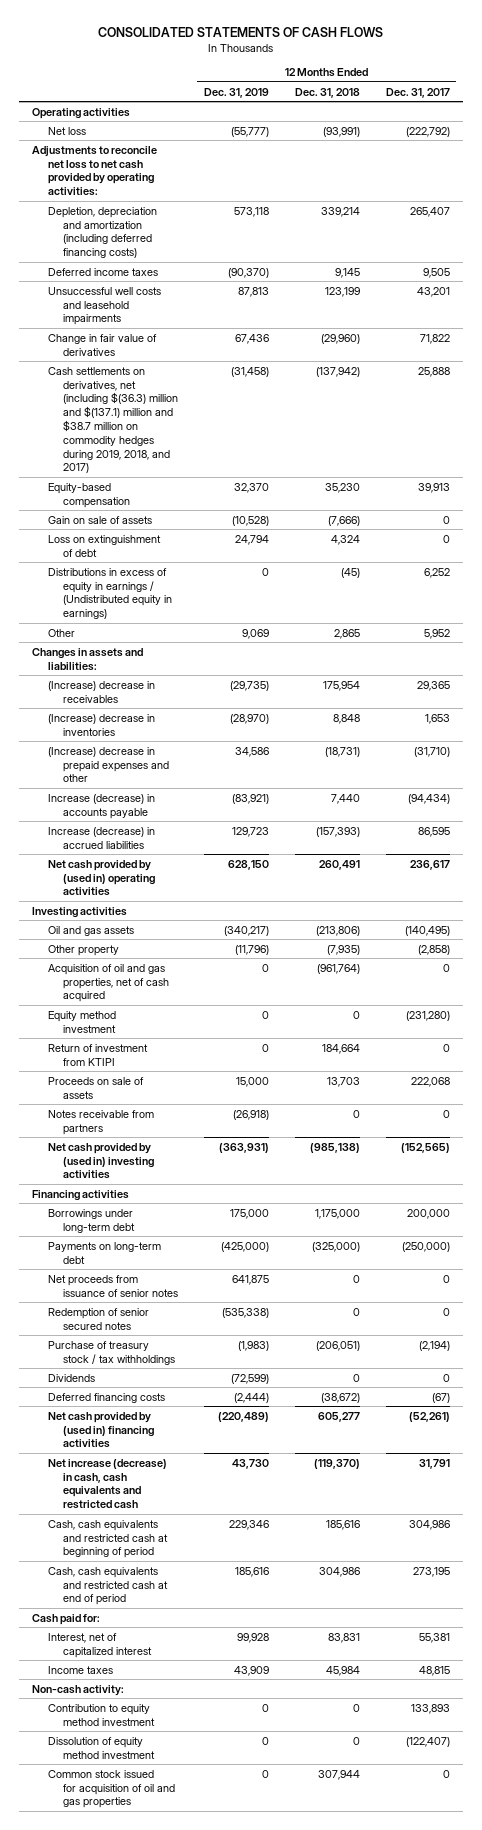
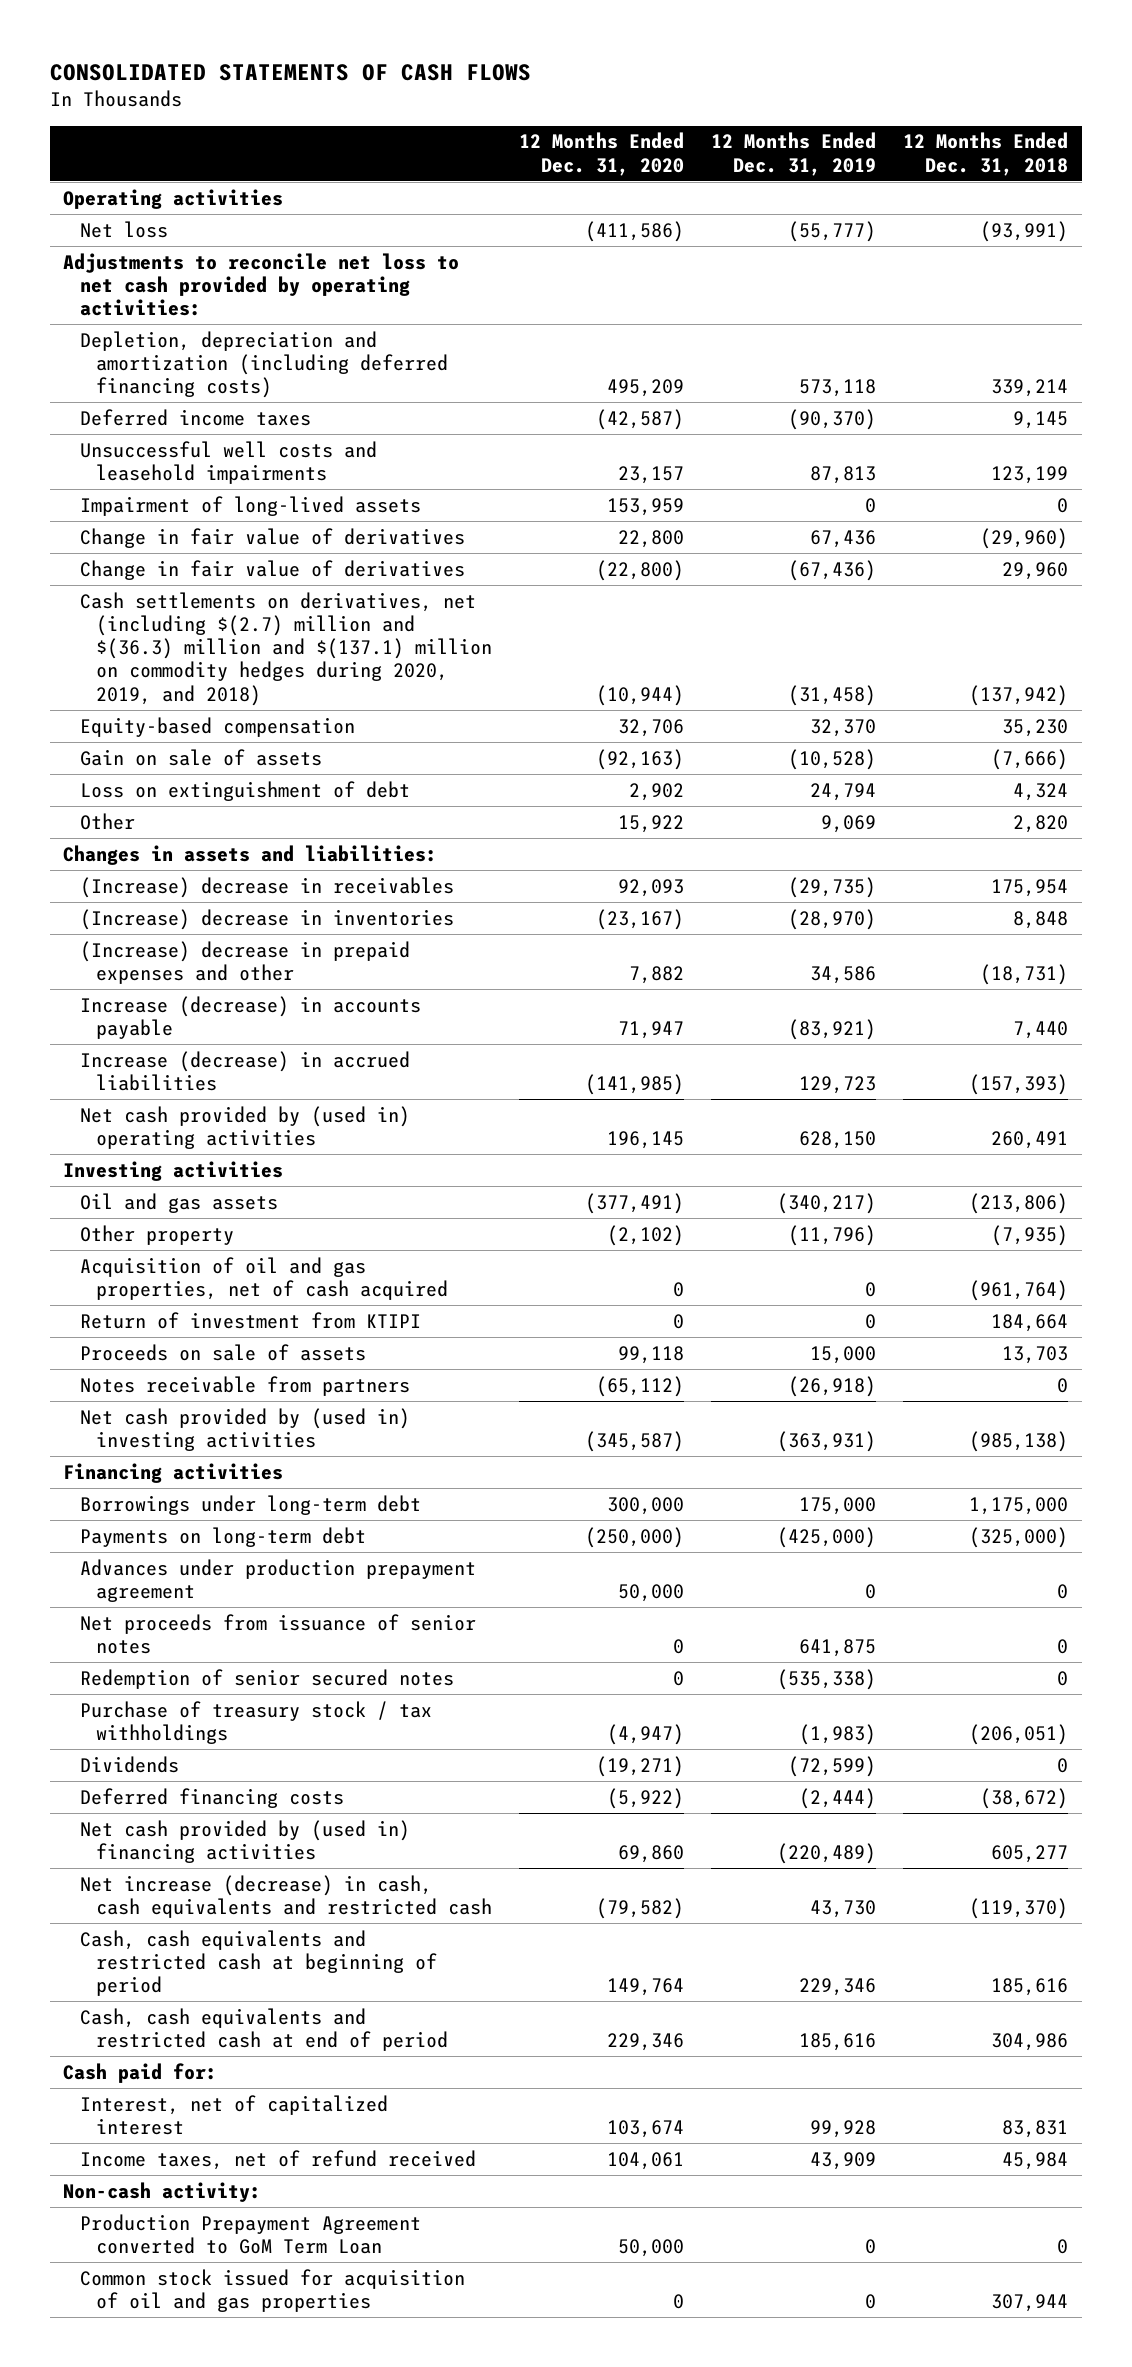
- | 12 Months Ended Dec. 31, 2019 | 12 Months Ended Dec. 31, 2018 | 12 Months Ended Dec. 31, 2017
+ | 12 Months Ended Dec. 31, 2020 | 12 Months Ended Dec. 31, 2019 | 12 Months Ended Dec. 31, 2018
+ Impairment of long-lived assets | 153,959 | 0 | 0
- Cash settlements on derivatives, net (including $(36.3) million and $(137.1) million and $38.7 million on commodity hedges during 2019, 2018, and 2017) | (31,458) | (137,942) | 25,888
+ Change in fair value of derivatives | (22,800) | (67,436) | 29,960
+ Cash settlements on derivatives, net (including $(2.7) million and $(36.3) million and $(137.1) million on commodity hedges during 2020, 2019, and 2018) | (10,944) | (31,458) | (137,942)
- Distributions in excess of equity in earnings / (Undistributed equity in earnings) | 0 | (45) | 6,252
- Other | 9,069 | 2,865 | 5,952
+ Other | 15,922 | 9,069 | 2,820
- Equity method investment | 0 | 0 | (231,280)
+ Advances under production prepayment agreement | 50,000 | 0 | 0
- Income taxes | 43,909 | 45,984 | 48,815
+ Income taxes, net of refund received | 104,061 | 43,909 | 45,984
- Contribution to equity method investment | 0 | 0 | 133,893
- Dissolution of equity method investment | 0 | 0 | (122,407)
+ Production Prepayment Agreement converted to GoM Term Loan | 50,000 | 0 | 0

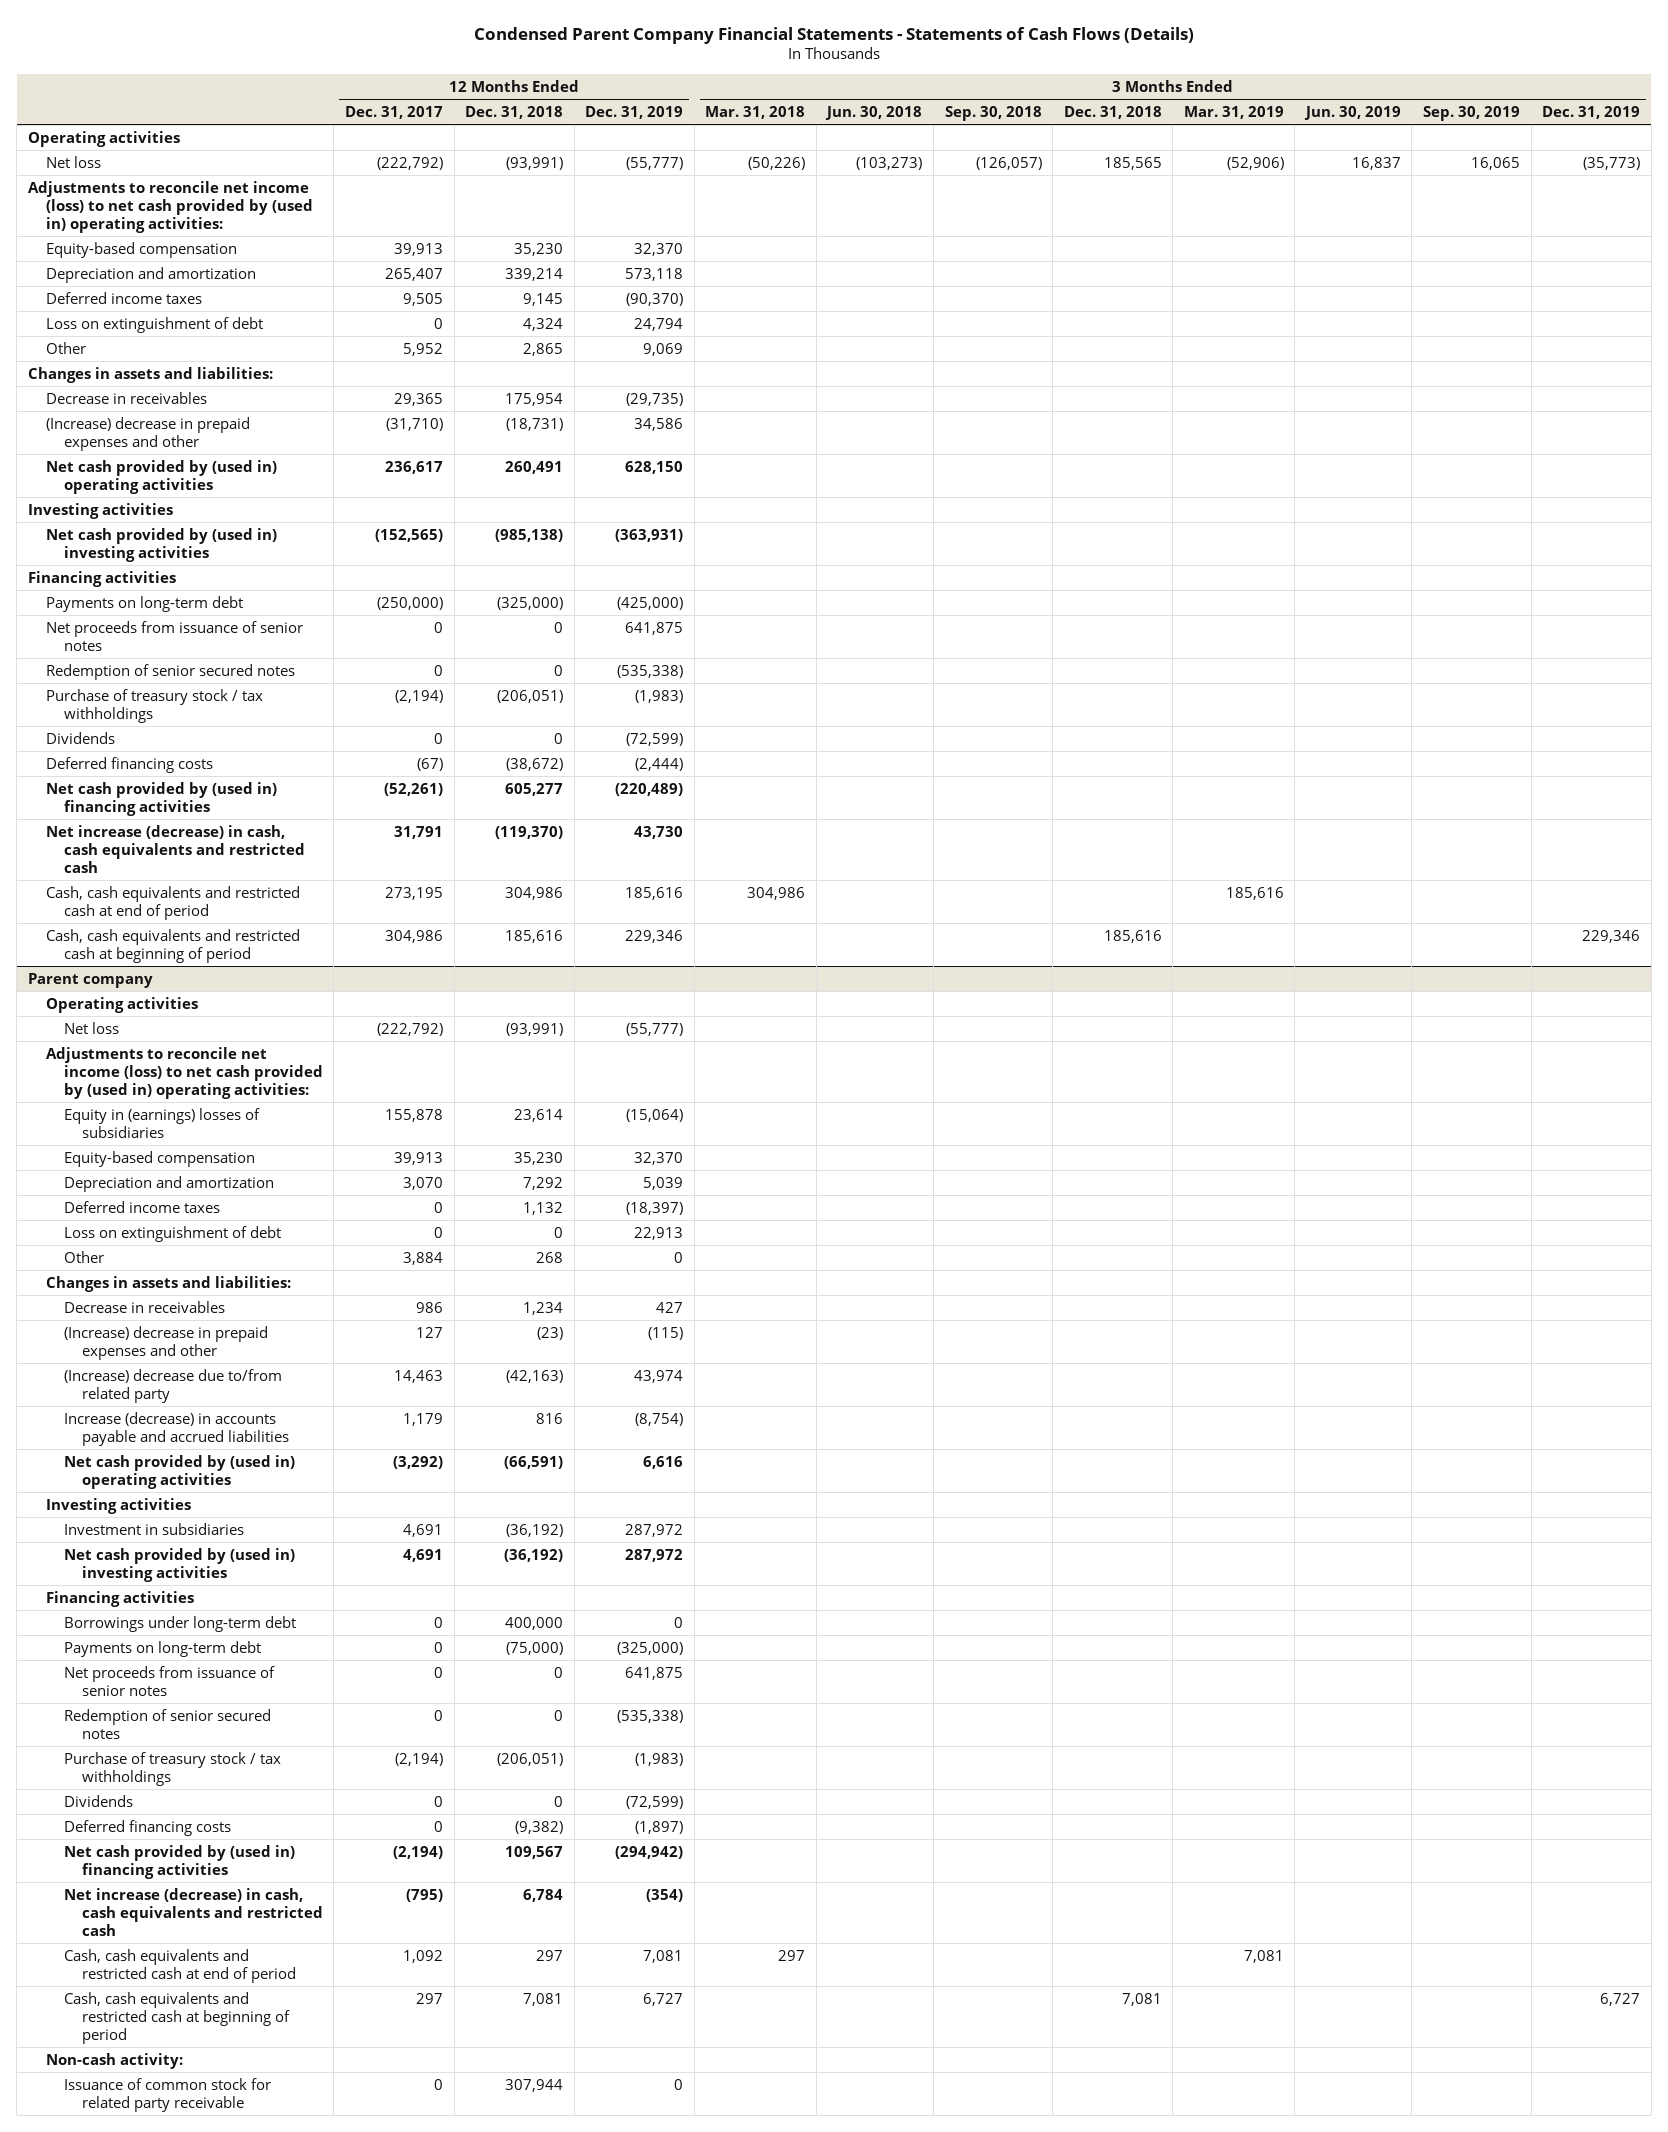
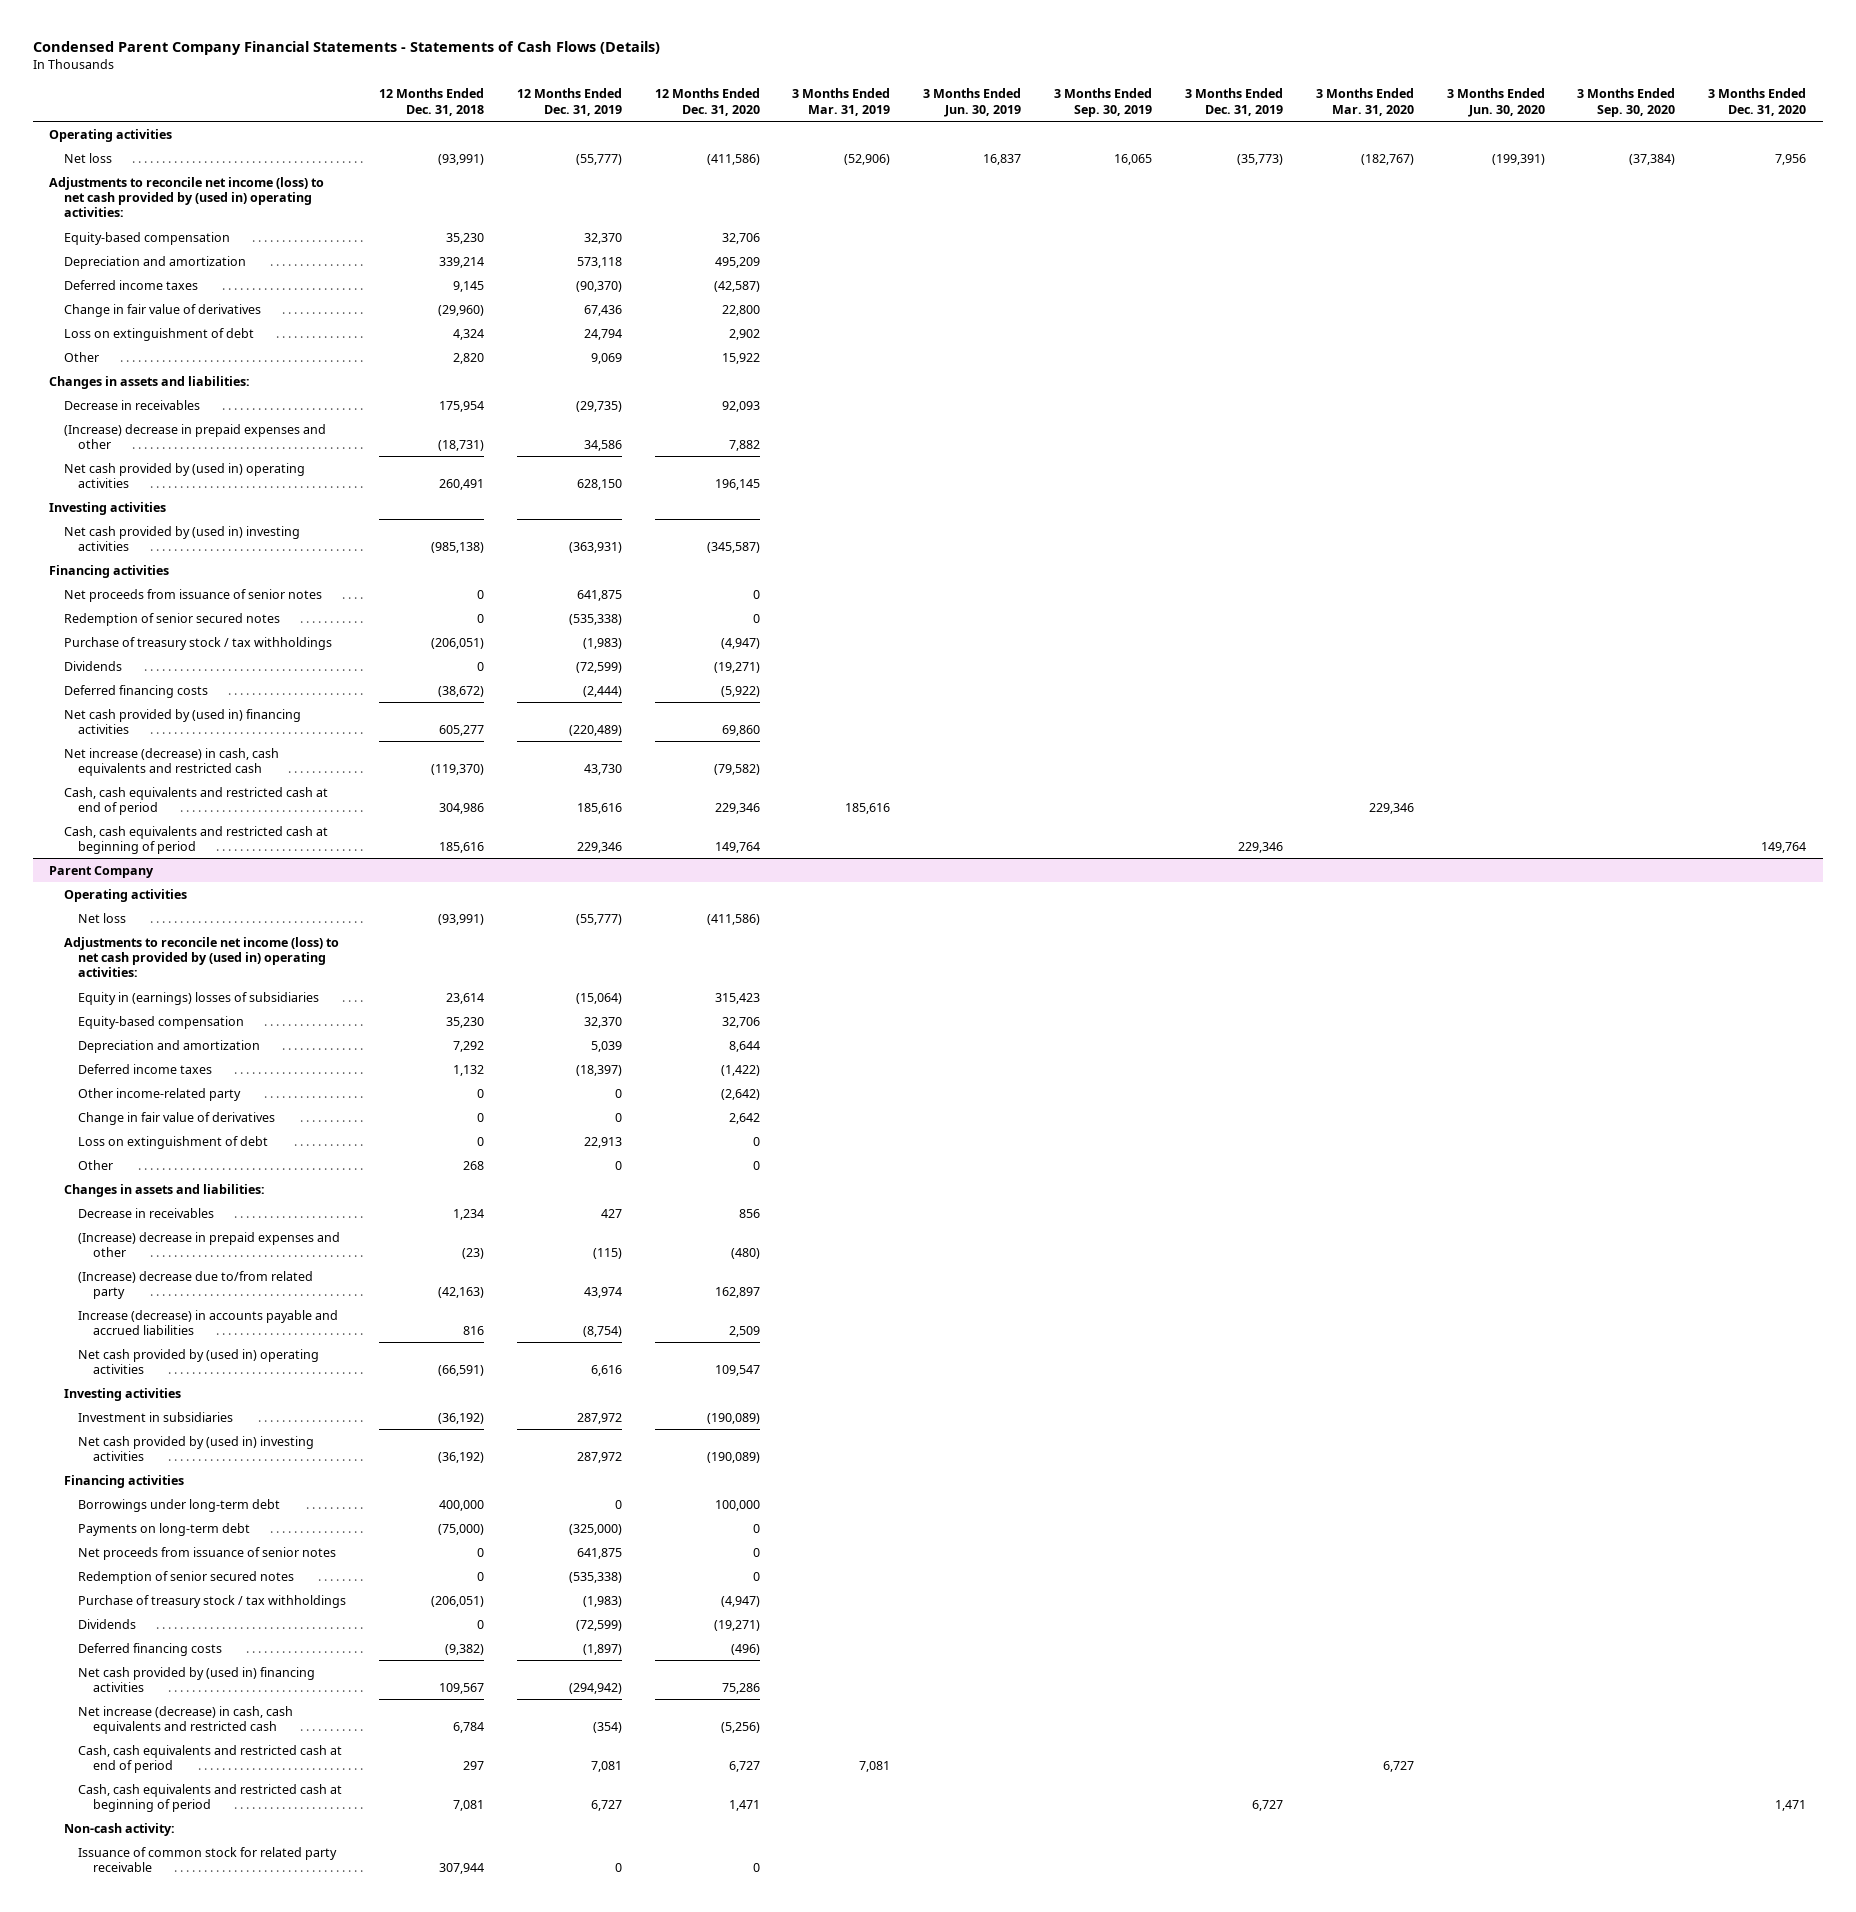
- | 12 Months Ended Dec. 31, 2017 | 12 Months Ended Dec. 31, 2018 | 12 Months Ended Dec. 31, 2019 | 3 Months Ended Mar. 31, 2018 | 3 Months Ended Jun. 30, 2018 | 3 Months Ended Sep. 30, 2018 | 3 Months Ended Dec. 31, 2018 | 3 Months Ended Mar. 31, 2019 | 3 Months Ended Jun. 30, 2019 | 3 Months Ended Sep. 30, 2019 | 3 Months Ended Dec. 31, 2019
+ | 12 Months Ended Dec. 31, 2018 | 12 Months Ended Dec. 31, 2019 | 12 Months Ended Dec. 31, 2020 | 3 Months Ended Mar. 31, 2019 | 3 Months Ended Jun. 30, 2019 | 3 Months Ended Sep. 30, 2019 | 3 Months Ended Dec. 31, 2019 | 3 Months Ended Mar. 31, 2020 | 3 Months Ended Jun. 30, 2020 | 3 Months Ended Sep. 30, 2020 | 3 Months Ended Dec. 31, 2020
+ Change in fair value of derivatives | (29,960) | 67,436 | 22,800 | | | | | | | |
- Other | 5,952 | 2,865 | 9,069 | | | | | | | |
+ Other | 2,820 | 9,069 | 15,922 | | | | | | | |
- Payments on long-term debt | (250,000) | (325,000) | (425,000) | | | | | | | |
- Parent company
+ Parent Company
+ Other income-related party | 0 | 0 | (2,642) | | | | | | | |
+ Change in fair value of derivatives | 0 | 0 | 2,642 | | | | | | | |

